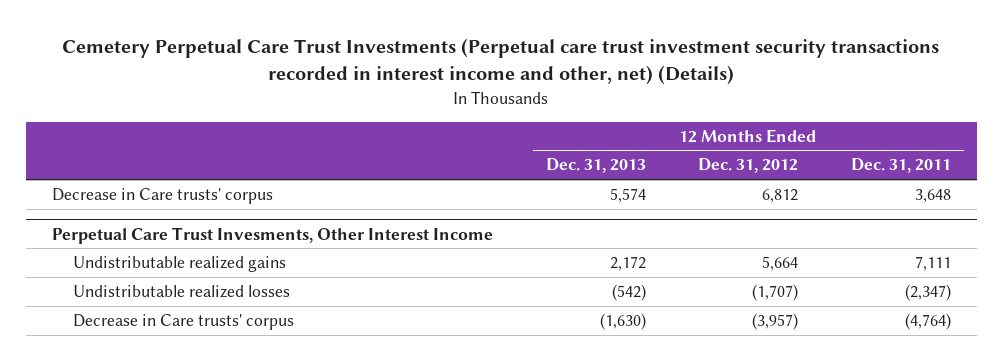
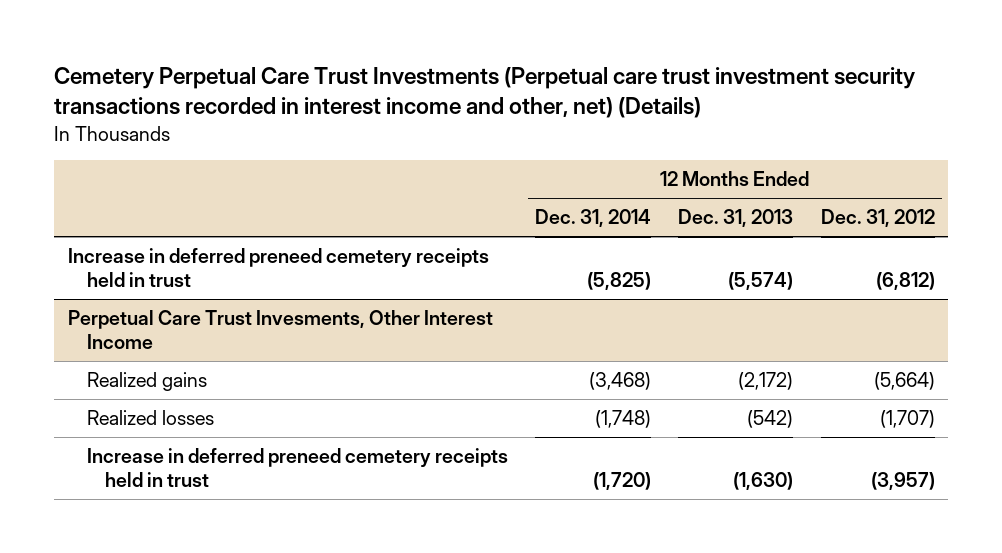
- | 12 Months Ended Dec. 31, 2013 | 12 Months Ended Dec. 31, 2012 | 12 Months Ended Dec. 31, 2011
+ | 12 Months Ended Dec. 31, 2014 | 12 Months Ended Dec. 31, 2013 | 12 Months Ended Dec. 31, 2012
- Decrease in Care trusts' corpus | 5,574 | 6,812 | 3,648
+ Increase in deferred preneed cemetery receipts held in trust | (5,825) | (5,574) | (6,812)
@ Perpetual Care Trust Invesments, Other Interest Income
- Undistributable realized gains | 2,172 | 5,664 | 7,111
- Undistributable realized losses | (542) | (1,707) | (2,347)
- Decrease in Care trusts' corpus | (1,630) | (3,957) | (4,764)
+ Realized gains | (3,468) | (2,172) | (5,664)
+ Realized losses | (1,748) | (542) | (1,707)
+ Increase in deferred preneed cemetery receipts held in trust | (1,720) | (1,630) | (3,957)

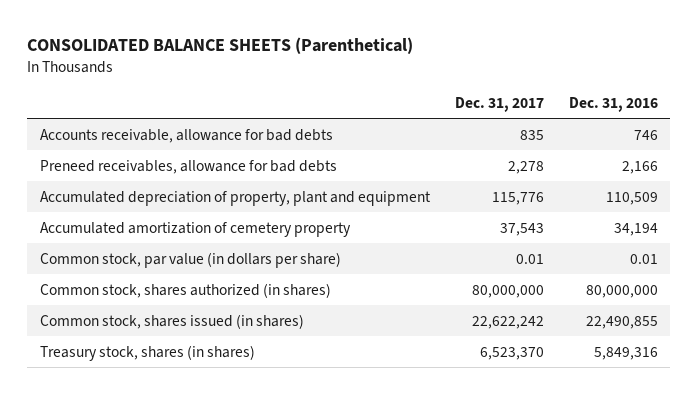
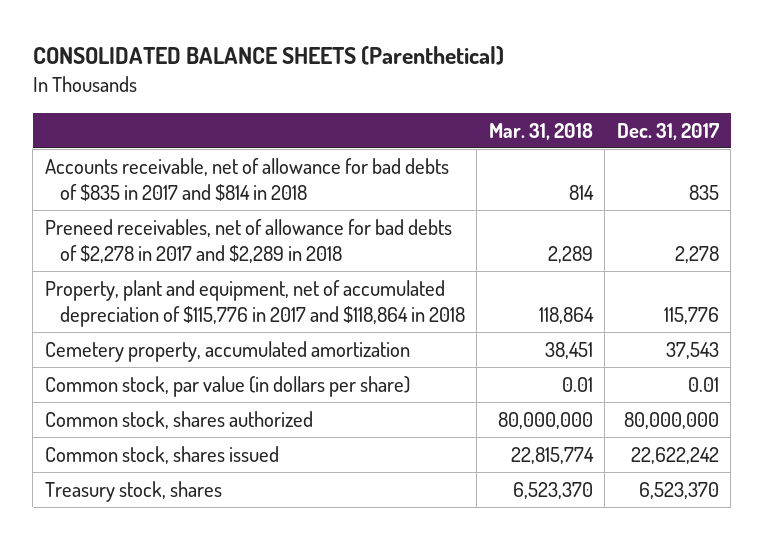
- | Dec. 31, 2017 | Dec. 31, 2016
+ | Mar. 31, 2018 | Dec. 31, 2017
- Accounts receivable, allowance for bad debts | 835 | 746
- Preneed receivables, allowance for bad debts | 2,278 | 2,166
- Accumulated depreciation of property, plant and equipment | 115,776 | 110,509
- Accumulated amortization of cemetery property | 37,543 | 34,194
+ Accounts receivable, net of allowance for bad debts of $835 in 2017 and $814 in 2018 | 814 | 835
+ Preneed receivables, net of allowance for bad debts of $2,278 in 2017 and $2,289 in 2018 | 2,289 | 2,278
+ Property, plant and equipment, net of accumulated depreciation of $115,776 in 2017 and $118,864 in 2018 | 118,864 | 115,776
+ Cemetery property, accumulated amortization | 38,451 | 37,543
- Common stock, shares authorized (in shares) | 80,000,000 | 80,000,000
- Common stock, shares issued (in shares) | 22,622,242 | 22,490,855
- Treasury stock, shares (in shares) | 6,523,370 | 5,849,316
+ Common stock, shares authorized | 80,000,000 | 80,000,000
+ Common stock, shares issued | 22,815,774 | 22,622,242
+ Treasury stock, shares | 6,523,370 | 6,523,370

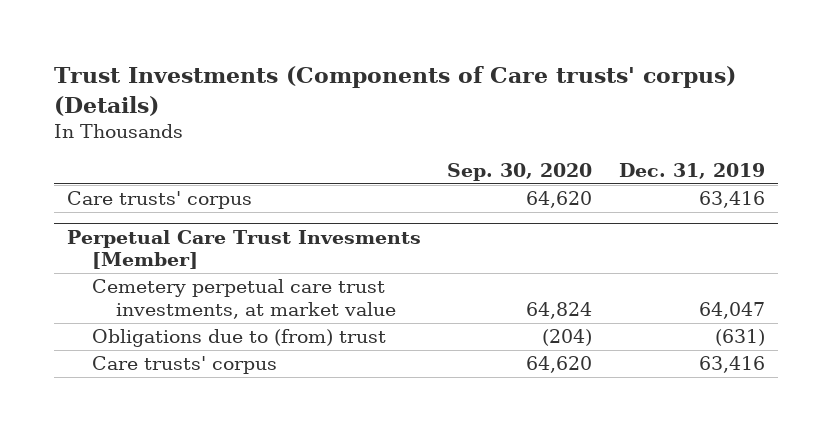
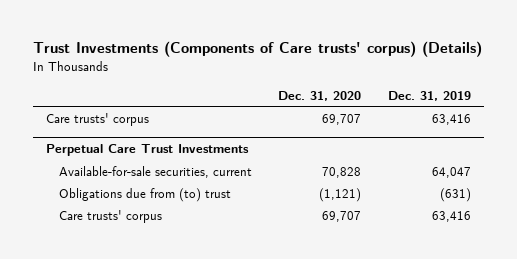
- | Sep. 30, 2020 | Dec. 31, 2019
+ | Dec. 31, 2020 | Dec. 31, 2019
- Perpetual Care Trust Invesments [Member]
- Cemetery perpetual care trust investments, at market value | 64,824 | 64,047
- Obligations due to (from) trust | (204) | (631)
+ Perpetual Care Trust Investments
+ Available-for-sale securities, current | 70,828 | 64,047
+ Obligations due from (to) trust | (1,121) | (631)

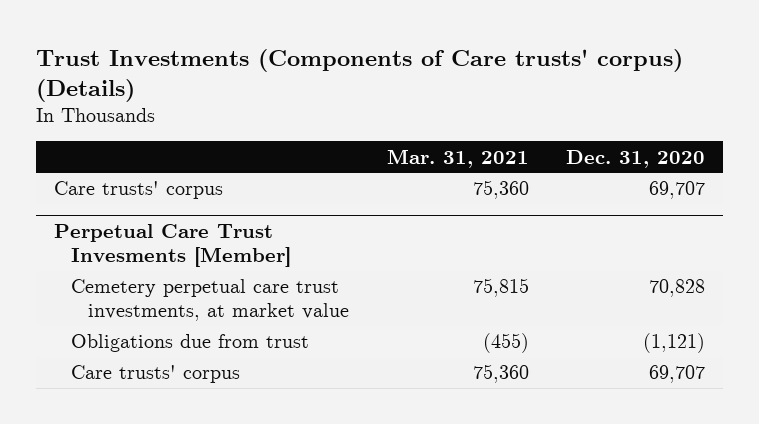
- | Dec. 31, 2020 | Dec. 31, 2019
+ | Mar. 31, 2021 | Dec. 31, 2020
- Perpetual Care Trust Investments
- Available-for-sale securities, current | 70,828 | 64,047
- Obligations due from (to) trust | (1,121) | (631)
+ Perpetual Care Trust Invesments [Member]
+ Cemetery perpetual care trust investments, at market value | 75,815 | 70,828
+ Obligations due from trust | (455) | (1,121)

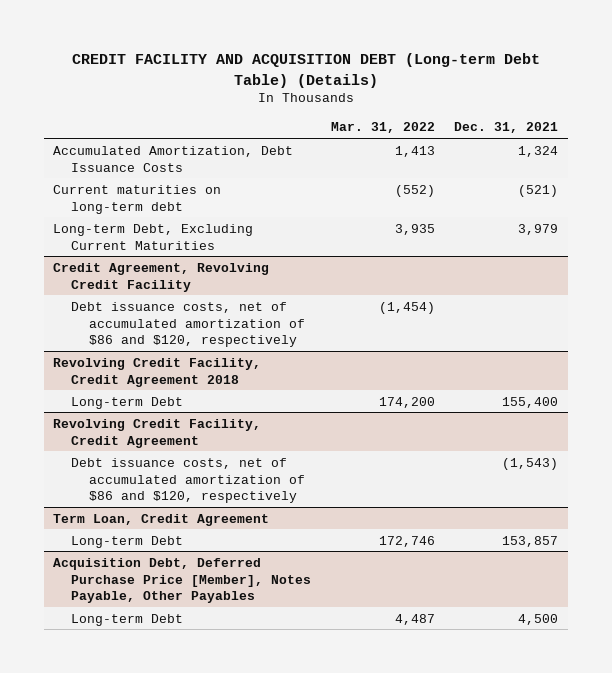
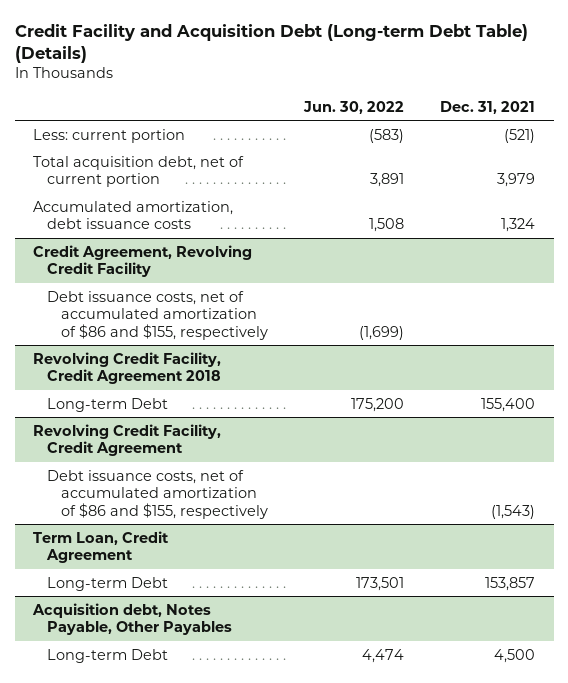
- CREDIT FACILITY AND ACQUISITION DEBT (Long-term Debt Table) (Details)
+ Credit Facility and Acquisition Debt (Long-term Debt Table) (Details)
- | Mar. 31, 2022 | Dec. 31, 2021
+ | Jun. 30, 2022 | Dec. 31, 2021
- Accumulated Amortization, Debt Issuance Costs | 1,413 | 1,324
- Current maturities on long-term debt | (552) | (521)
- Long-term Debt, Excluding Current Maturities | 3,935 | 3,979
+ Less: current portion | (583) | (521)
+ Total acquisition debt, net of current portion | 3,891 | 3,979
+ Accumulated amortization, debt issuance costs | 1,508 | 1,324
@ Credit Agreement, Revolving Credit Facility
- Debt issuance costs, net of accumulated amortization of $86 and $120, respectively | (1,454) |
+ Debt issuance costs, net of accumulated amortization of $86 and $155, respectively | (1,699) |
@ Revolving Credit Facility, Credit Agreement
- Debt issuance costs, net of accumulated amortization of $86 and $120, respectively | | (1,543)
+ Debt issuance costs, net of accumulated amortization of $86 and $155, respectively | | (1,543)
- Acquisition Debt, Deferred Purchase Price [Member], Notes Payable, Other Payables
+ Acquisition debt, Notes Payable, Other Payables

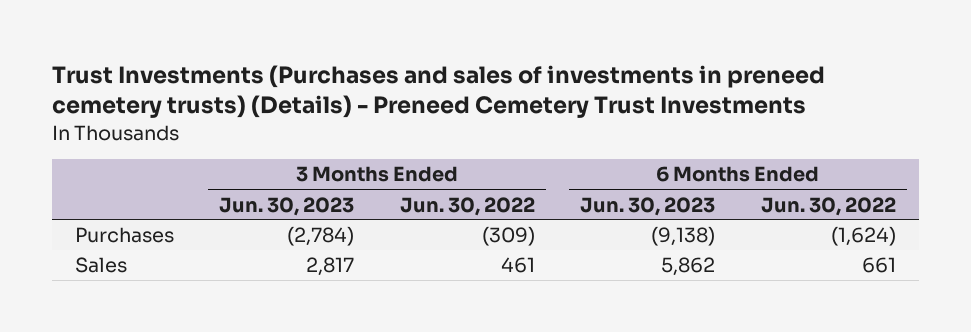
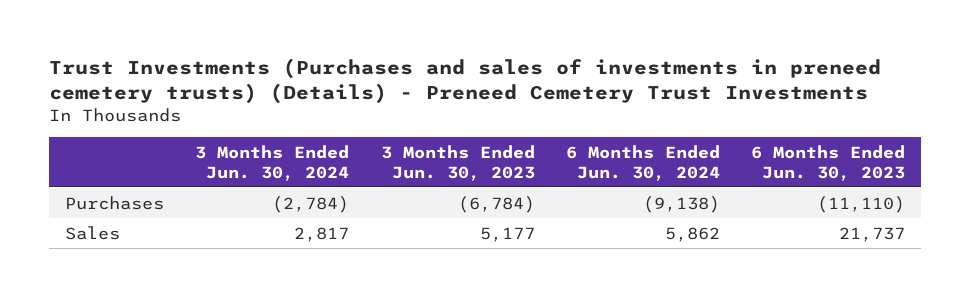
- | 3 Months Ended Jun. 30, 2023 | 3 Months Ended Jun. 30, 2022 | 6 Months Ended Jun. 30, 2023 | 6 Months Ended Jun. 30, 2022
+ | 3 Months Ended Jun. 30, 2024 | 3 Months Ended Jun. 30, 2023 | 6 Months Ended Jun. 30, 2024 | 6 Months Ended Jun. 30, 2023
- Purchases | (2,784) | (309) | (9,138) | (1,624)
- Sales | 2,817 | 461 | 5,862 | 661
+ Purchases | (2,784) | (6,784) | (9,138) | (11,110)
+ Sales | 2,817 | 5,177 | 5,862 | 21,737

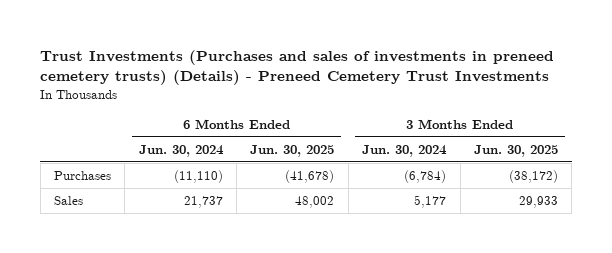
- | 3 Months Ended Jun. 30, 2024 | 3 Months Ended Jun. 30, 2023 | 6 Months Ended Jun. 30, 2024 | 6 Months Ended Jun. 30, 2023
+ | 6 Months Ended Jun. 30, 2024 | 6 Months Ended Jun. 30, 2025 | 3 Months Ended Jun. 30, 2024 | 3 Months Ended Jun. 30, 2025
- Purchases | (2,784) | (6,784) | (9,138) | (11,110)
- Sales | 2,817 | 5,177 | 5,862 | 21,737
+ Purchases | (11,110) | (41,678) | (6,784) | (38,172)
+ Sales | 21,737 | 48,002 | 5,177 | 29,933

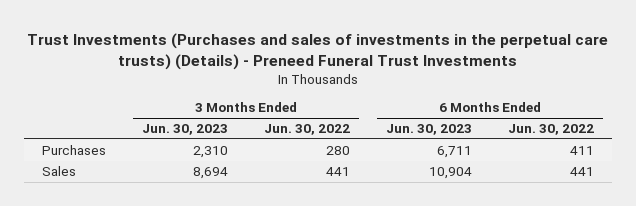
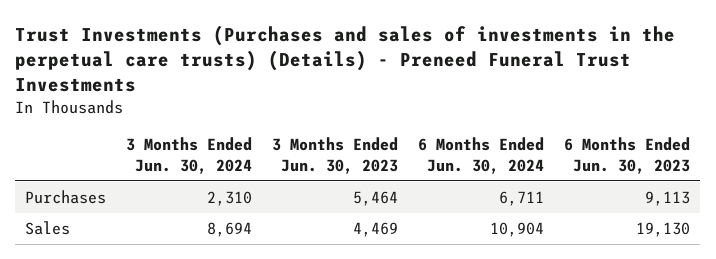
- | 3 Months Ended Jun. 30, 2023 | 3 Months Ended Jun. 30, 2022 | 6 Months Ended Jun. 30, 2023 | 6 Months Ended Jun. 30, 2022
+ | 3 Months Ended Jun. 30, 2024 | 3 Months Ended Jun. 30, 2023 | 6 Months Ended Jun. 30, 2024 | 6 Months Ended Jun. 30, 2023
- Purchases | 2,310 | 280 | 6,711 | 411
- Sales | 8,694 | 441 | 10,904 | 441
+ Purchases | 2,310 | 5,464 | 6,711 | 9,113
+ Sales | 8,694 | 4,469 | 10,904 | 19,130

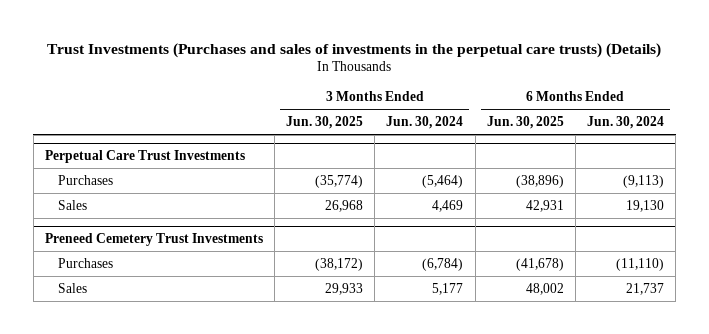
- Trust Investments (Purchases and sales of investments in the perpetual care trusts) (Details) - Preneed Funeral Trust Investments
+ Trust Investments (Purchases and sales of investments in the perpetual care trusts) (Details)
- | 3 Months Ended Jun. 30, 2024 | 3 Months Ended Jun. 30, 2023 | 6 Months Ended Jun. 30, 2024 | 6 Months Ended Jun. 30, 2023
+ | 3 Months Ended Jun. 30, 2025 | 3 Months Ended Jun. 30, 2024 | 6 Months Ended Jun. 30, 2025 | 6 Months Ended Jun. 30, 2024
- Purchases | 2,310 | 5,464 | 6,711 | 9,113
- Sales | 8,694 | 4,469 | 10,904 | 19,130
+ Perpetual Care Trust Investments
+ Purchases | (35,774) | (5,464) | (38,896) | (9,113)
+ Sales | 26,968 | 4,469 | 42,931 | 19,130
+ Preneed Cemetery Trust Investments
+ Purchases | (38,172) | (6,784) | (41,678) | (11,110)
+ Sales | 29,933 | 5,177 | 48,002 | 21,737

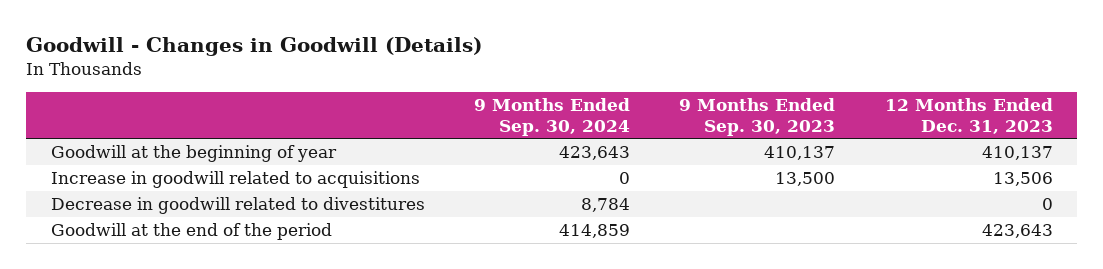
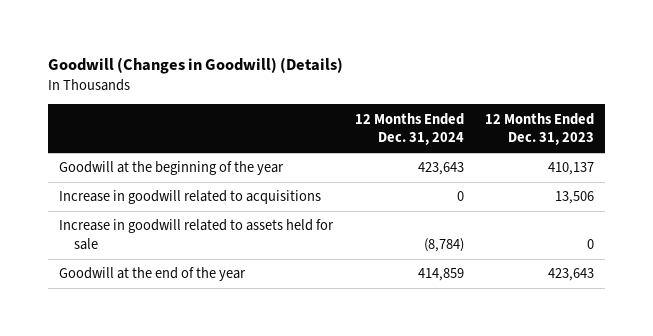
- Goodwill - Changes in Goodwill (Details)
+ Goodwill (Changes in Goodwill) (Details)
- | 9 Months Ended Sep. 30, 2024 | 9 Months Ended Sep. 30, 2023 | 12 Months Ended Dec. 31, 2023
+ | 12 Months Ended Dec. 31, 2024 | 12 Months Ended Dec. 31, 2023
- Goodwill at the beginning of year | 423,643 | 410,137 | 410,137
+ Goodwill at the beginning of the year | 423,643 | 410,137
- Decrease in goodwill related to divestitures | 8,784 | | 0
- Goodwill at the end of the period | 414,859 | | 423,643
+ Increase in goodwill related to assets held for sale | (8,784) | 0
+ Goodwill at the end of the year | 414,859 | 423,643

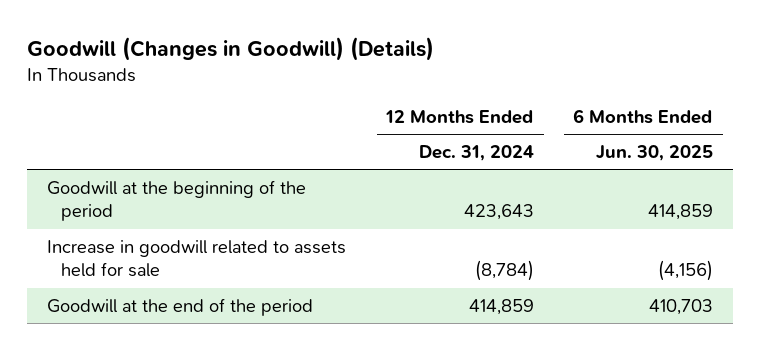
- | 12 Months Ended Dec. 31, 2024 | 12 Months Ended Dec. 31, 2023
+ | 12 Months Ended Dec. 31, 2024 | 6 Months Ended Jun. 30, 2025
- Goodwill at the beginning of the year | 423,643 | 410,137
- Increase in goodwill related to acquisitions | 0 | 13,506
+ Goodwill at the beginning of the period | 423,643 | 414,859
- Goodwill at the end of the year | 414,859 | 423,643
+ Goodwill at the end of the period | 414,859 | 410,703

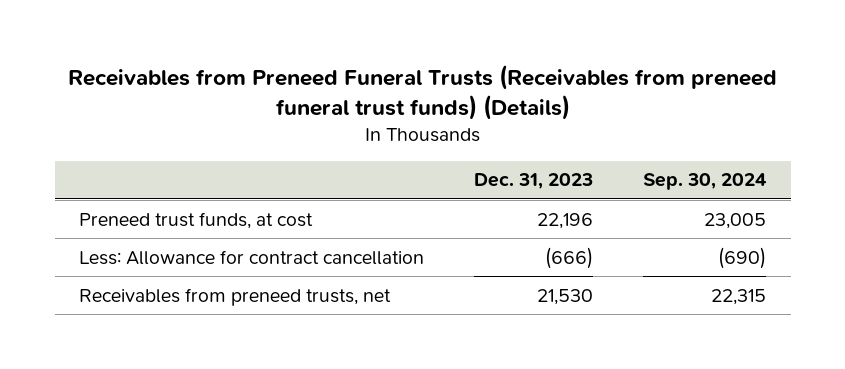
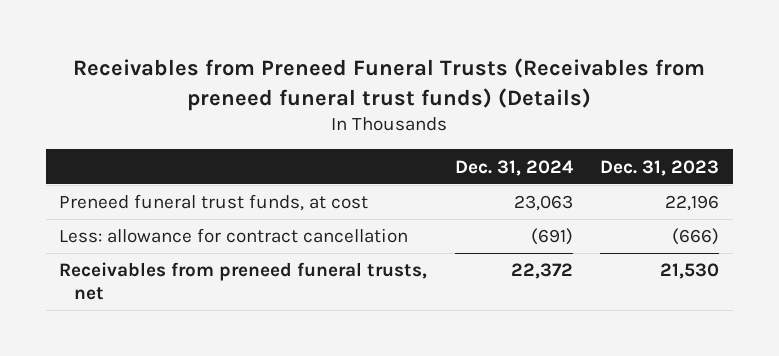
- | Dec. 31, 2023 | Sep. 30, 2024
+ | Dec. 31, 2024 | Dec. 31, 2023
- Preneed trust funds, at cost | 22,196 | 23,005
- Less: Allowance for contract cancellation | (666) | (690)
- Receivables from preneed trusts, net | 21,530 | 22,315
+ Preneed funeral trust funds, at cost | 23,063 | 22,196
+ Less: allowance for contract cancellation | (691) | (666)
+ Receivables from preneed funeral trusts, net | 22,372 | 21,530

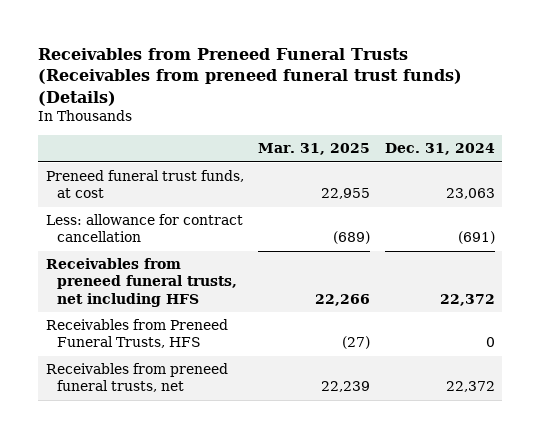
- | Dec. 31, 2024 | Dec. 31, 2023
+ | Mar. 31, 2025 | Dec. 31, 2024
+ Receivables from preneed funeral trusts, net including HFS | 22,266 | 22,372
+ Receivables from Preneed Funeral Trusts, HFS | (27) | 0

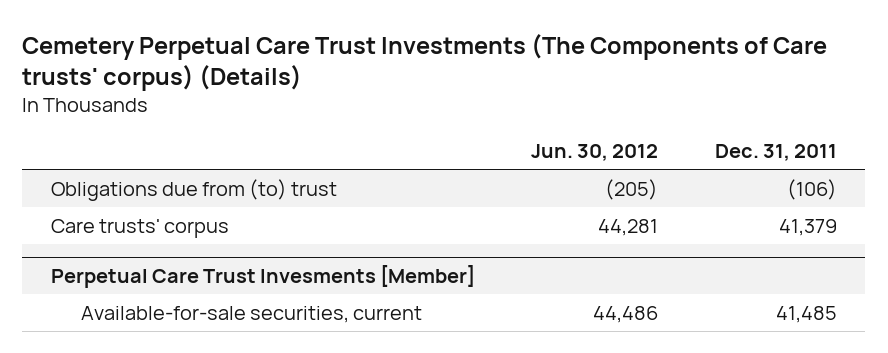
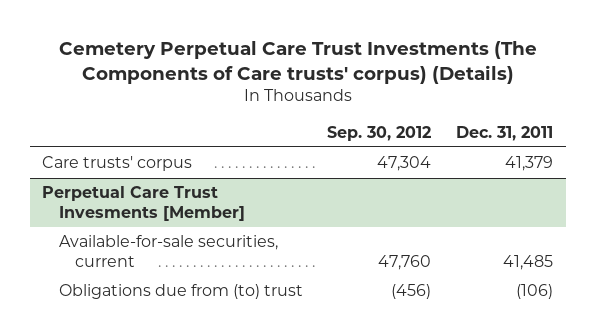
- | Jun. 30, 2012 | Dec. 31, 2011
+ | Sep. 30, 2012 | Dec. 31, 2011
- Obligations due from (to) trust | (205) | (106)
@ Perpetual Care Trust Invesments [Member]
+ Obligations due from (to) trust | (456) | (106)

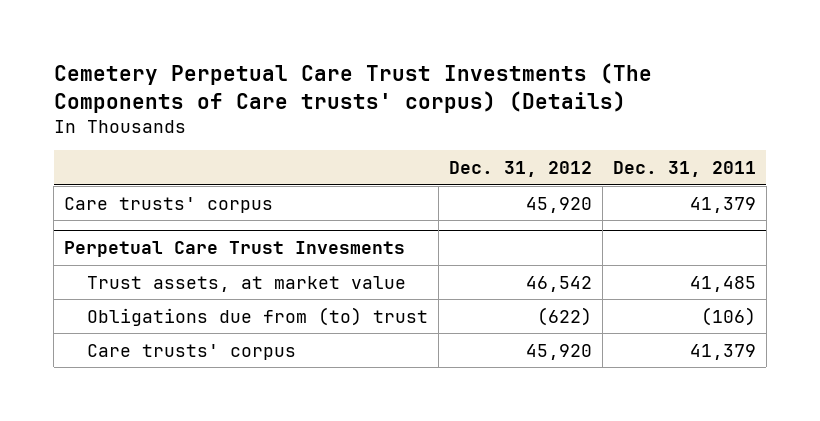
- | Sep. 30, 2012 | Dec. 31, 2011
+ | Dec. 31, 2012 | Dec. 31, 2011
- Perpetual Care Trust Invesments [Member]
- Available-for-sale securities, current | 47,760 | 41,485
+ Perpetual Care Trust Invesments
+ Trust assets, at market value | 46,542 | 41,485
+ Care trusts' corpus | 45,920 | 41,379

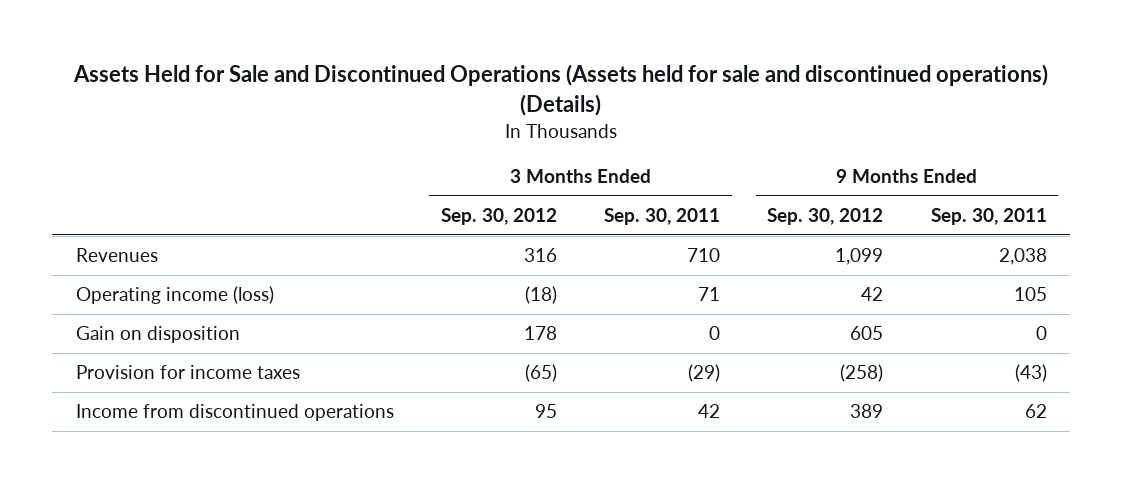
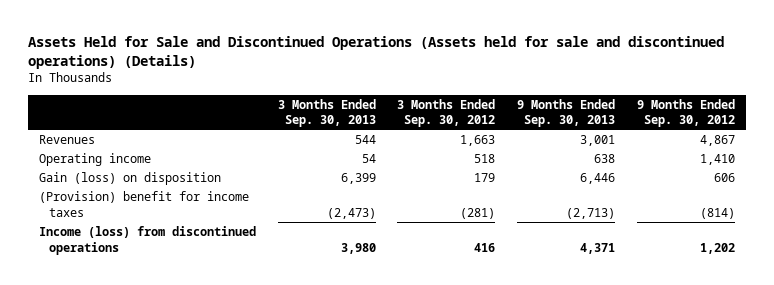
- | 3 Months Ended Sep. 30, 2012 | 3 Months Ended Sep. 30, 2011 | 9 Months Ended Sep. 30, 2012 | 9 Months Ended Sep. 30, 2011
+ | 3 Months Ended Sep. 30, 2013 | 3 Months Ended Sep. 30, 2012 | 9 Months Ended Sep. 30, 2013 | 9 Months Ended Sep. 30, 2012
- Revenues | 316 | 710 | 1,099 | 2,038
- Operating income (loss) | (18) | 71 | 42 | 105
- Gain on disposition | 178 | 0 | 605 | 0
- Provision for income taxes | (65) | (29) | (258) | (43)
- Income from discontinued operations | 95 | 42 | 389 | 62
+ Revenues | 544 | 1,663 | 3,001 | 4,867
+ Operating income | 54 | 518 | 638 | 1,410
+ Gain (loss) on disposition | 6,399 | 179 | 6,446 | 606
+ (Provision) benefit for income taxes | (2,473) | (281) | (2,713) | (814)
+ Income (loss) from discontinued operations | 3,980 | 416 | 4,371 | 1,202

